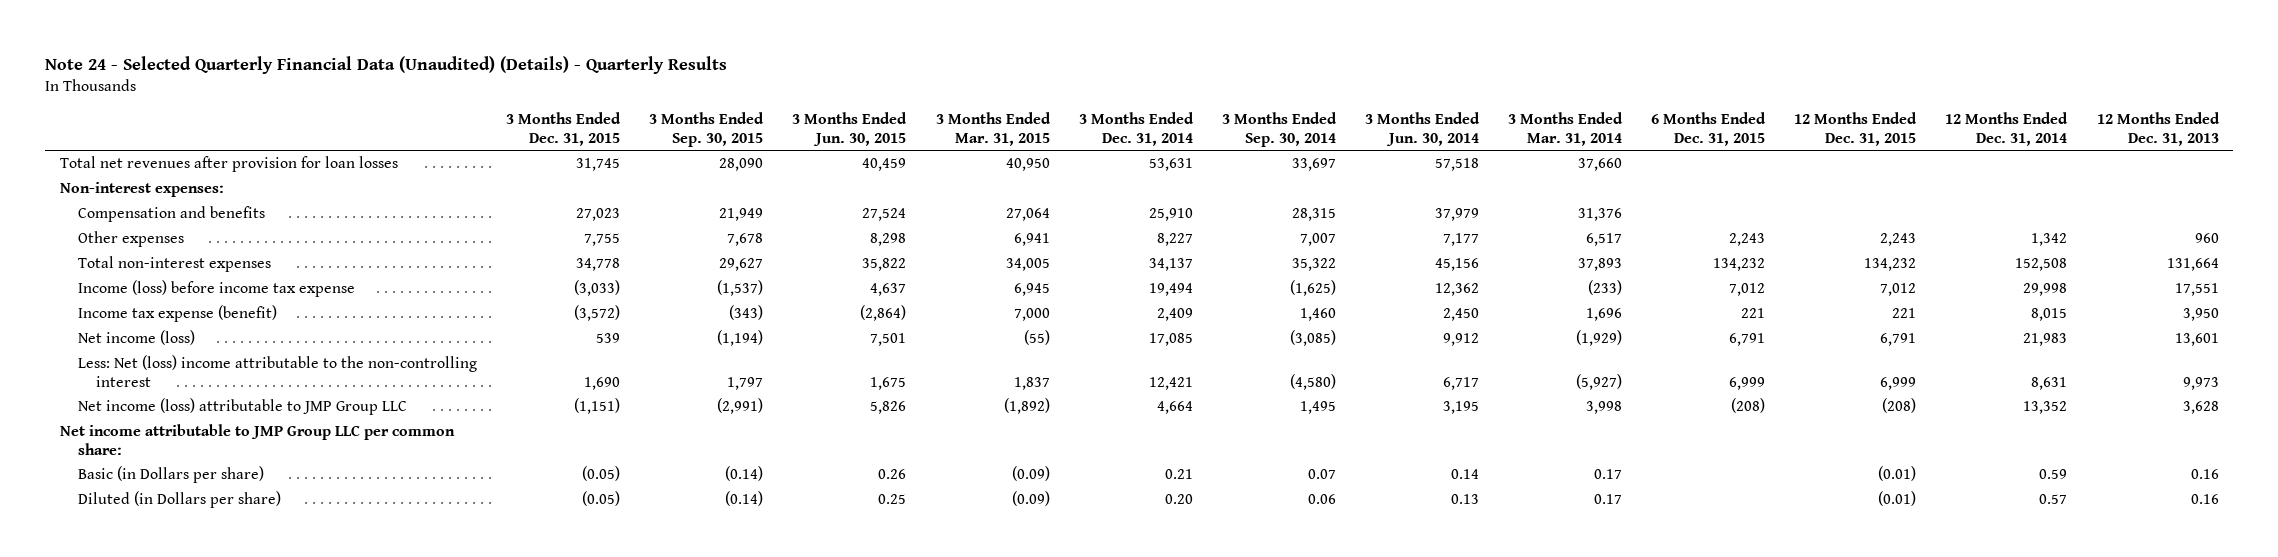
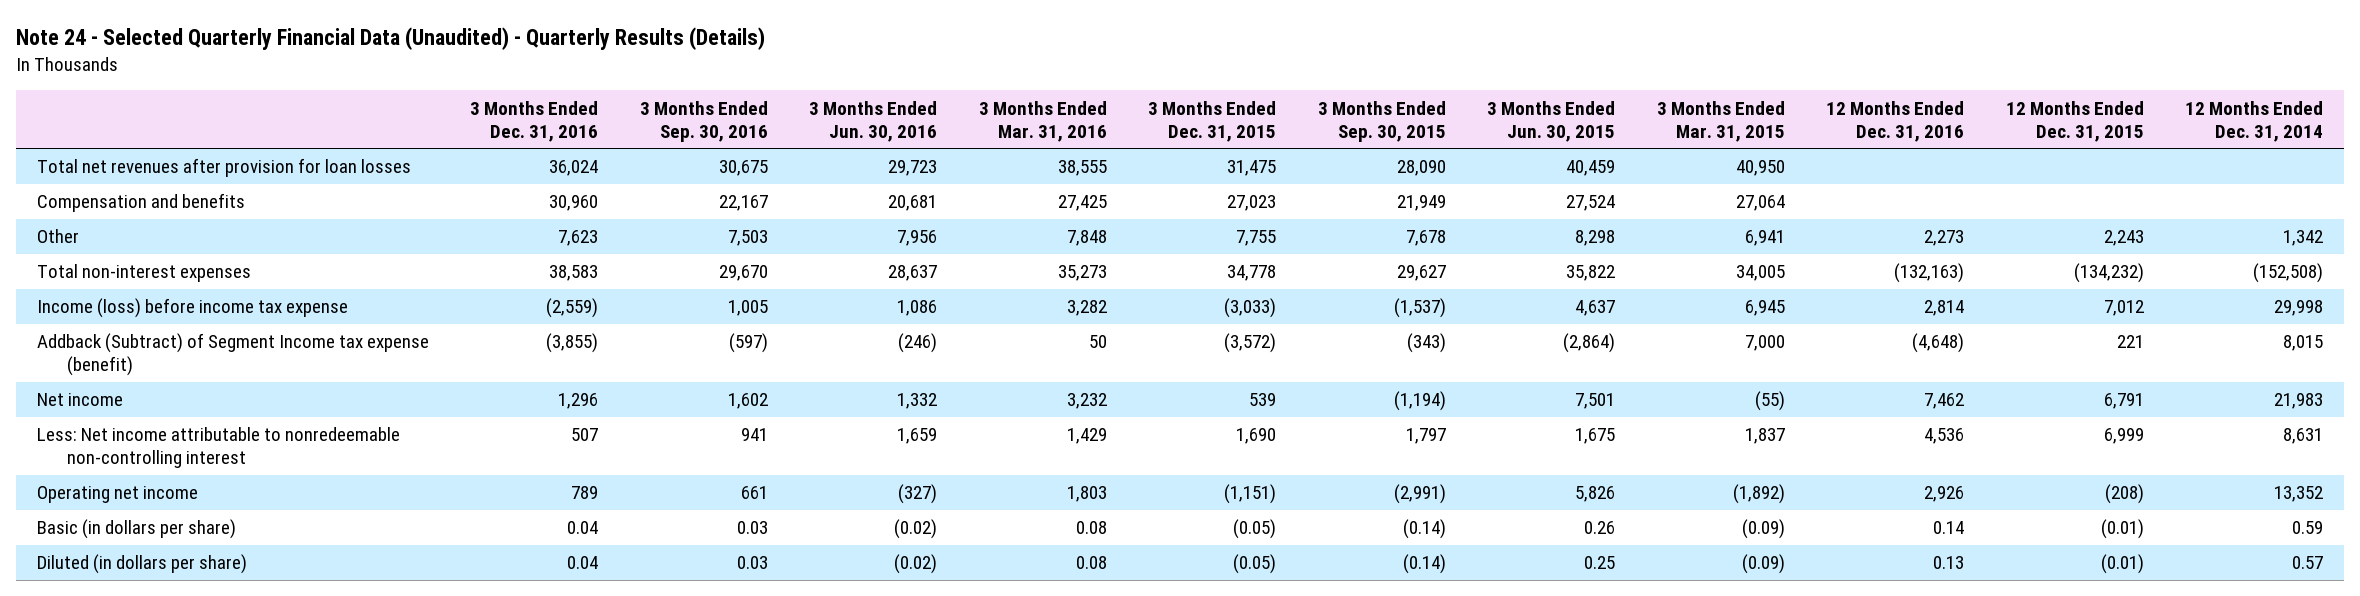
- Note 24 - Selected Quarterly Financial Data (Unaudited) (Details) - Quarterly Results
+ Note 24 - Selected Quarterly Financial Data (Unaudited) - Quarterly Results (Details)
- | 3 Months Ended Dec. 31, 2015 | 3 Months Ended Sep. 30, 2015 | 3 Months Ended Jun. 30, 2015 | 3 Months Ended Mar. 31, 2015 | 3 Months Ended Dec. 31, 2014 | 3 Months Ended Sep. 30, 2014 | 3 Months Ended Jun. 30, 2014 | 3 Months Ended Mar. 31, 2014 | 6 Months Ended Dec. 31, 2015 | 12 Months Ended Dec. 31, 2015 | 12 Months Ended Dec. 31, 2014 | 12 Months Ended Dec. 31, 2013
+ | 3 Months Ended Dec. 31, 2016 | 3 Months Ended Sep. 30, 2016 | 3 Months Ended Jun. 30, 2016 | 3 Months Ended Mar. 31, 2016 | 3 Months Ended Dec. 31, 2015 | 3 Months Ended Sep. 30, 2015 | 3 Months Ended Jun. 30, 2015 | 3 Months Ended Mar. 31, 2015 | 12 Months Ended Dec. 31, 2016 | 12 Months Ended Dec. 31, 2015 | 12 Months Ended Dec. 31, 2014
- Total net revenues after provision for loan losses | 31,745 | 28,090 | 40,459 | 40,950 | 53,631 | 33,697 | 57,518 | 37,660 | | | |
- Non-interest expenses:
+ Total net revenues after provision for loan losses | 36,024 | 30,675 | 29,723 | 38,555 | 31,475 | 28,090 | 40,459 | 40,950 | | |
- Other expenses | 7,755 | 7,678 | 8,298 | 6,941 | 8,227 | 7,007 | 7,177 | 6,517 | 2,243 | 2,243 | 1,342 | 960
- Total non-interest expenses | 34,778 | 29,627 | 35,822 | 34,005 | 34,137 | 35,322 | 45,156 | 37,893 | 134,232 | 134,232 | 152,508 | 131,664
+ Other | 7,623 | 7,503 | 7,956 | 7,848 | 7,755 | 7,678 | 8,298 | 6,941 | 2,273 | 2,243 | 1,342
+ Total non-interest expenses | 38,583 | 29,670 | 28,637 | 35,273 | 34,778 | 29,627 | 35,822 | 34,005 | (132,163) | (134,232) | (152,508)
- Income tax expense (benefit) | (3,572) | (343) | (2,864) | 7,000 | 2,409 | 1,460 | 2,450 | 1,696 | 221 | 221 | 8,015 | 3,950
- Net income (loss) | 539 | (1,194) | 7,501 | (55) | 17,085 | (3,085) | 9,912 | (1,929) | 6,791 | 6,791 | 21,983 | 13,601
- Less: Net (loss) income attributable to the non-controlling interest | 1,690 | 1,797 | 1,675 | 1,837 | 12,421 | (4,580) | 6,717 | (5,927) | 6,999 | 6,999 | 8,631 | 9,973
- Net income (loss) attributable to JMP Group LLC | (1,151) | (2,991) | 5,826 | (1,892) | 4,664 | 1,495 | 3,195 | 3,998 | (208) | (208) | 13,352 | 3,628
- Net income attributable to JMP Group LLC per common share:
- Basic (in Dollars per share) | (0.05) | (0.14) | 0.26 | (0.09) | 0.21 | 0.07 | 0.14 | 0.17 | | (0.01) | 0.59 | 0.16
- Diluted (in Dollars per share) | (0.05) | (0.14) | 0.25 | (0.09) | 0.20 | 0.06 | 0.13 | 0.17 | | (0.01) | 0.57 | 0.16
+ Addback (Subtract) of Segment Income tax expense (benefit) | (3,855) | (597) | (246) | 50 | (3,572) | (343) | (2,864) | 7,000 | (4,648) | 221 | 8,015
+ Net income | 1,296 | 1,602 | 1,332 | 3,232 | 539 | (1,194) | 7,501 | (55) | 7,462 | 6,791 | 21,983
+ Less: Net income attributable to nonredeemable non-controlling interest | 507 | 941 | 1,659 | 1,429 | 1,690 | 1,797 | 1,675 | 1,837 | 4,536 | 6,999 | 8,631
+ Operating net income | 789 | 661 | (327) | 1,803 | (1,151) | (2,991) | 5,826 | (1,892) | 2,926 | (208) | 13,352
+ Basic (in dollars per share) | 0.04 | 0.03 | (0.02) | 0.08 | (0.05) | (0.14) | 0.26 | (0.09) | 0.14 | (0.01) | 0.59
+ Diluted (in dollars per share) | 0.04 | 0.03 | (0.02) | 0.08 | (0.05) | (0.14) | 0.25 | (0.09) | 0.13 | (0.01) | 0.57

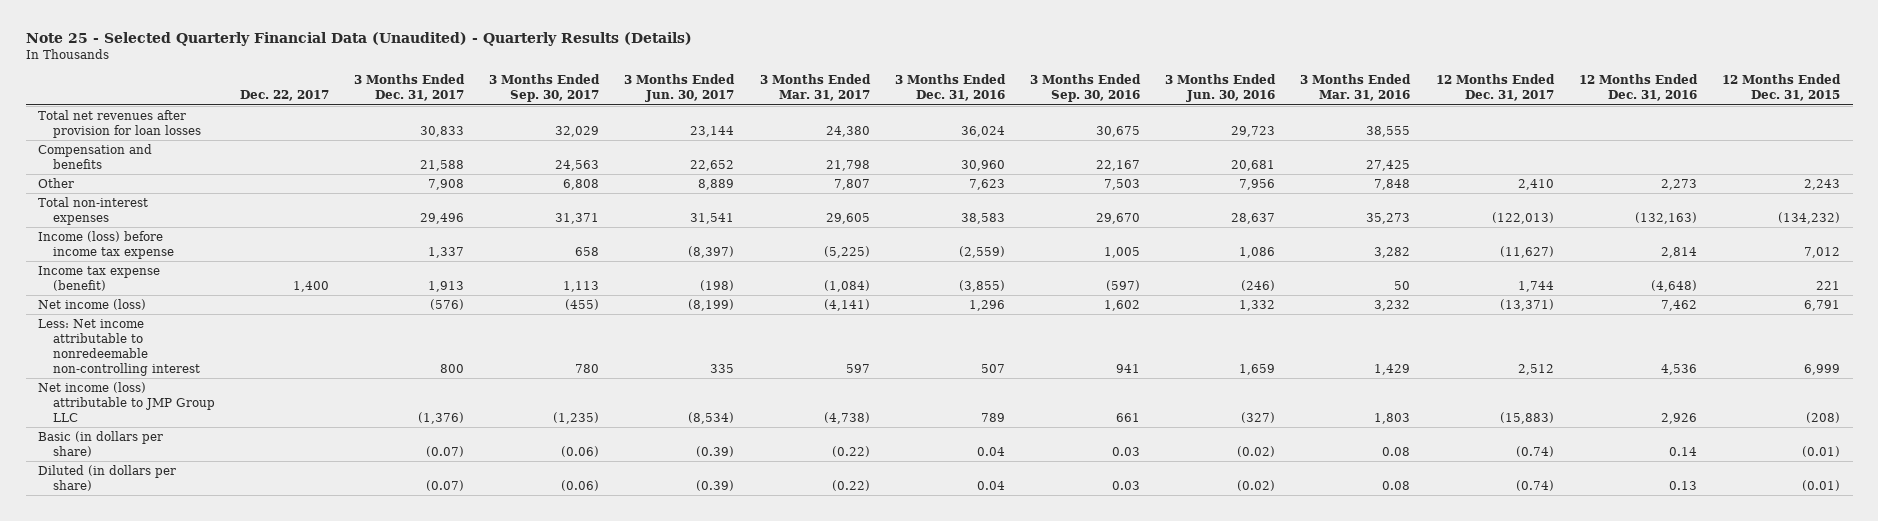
- Note 24 - Selected Quarterly Financial Data (Unaudited) - Quarterly Results (Details)
+ Note 25 - Selected Quarterly Financial Data (Unaudited) - Quarterly Results (Details)
- | 3 Months Ended Dec. 31, 2016 | 3 Months Ended Sep. 30, 2016 | 3 Months Ended Jun. 30, 2016 | 3 Months Ended Mar. 31, 2016 | 3 Months Ended Dec. 31, 2015 | 3 Months Ended Sep. 30, 2015 | 3 Months Ended Jun. 30, 2015 | 3 Months Ended Mar. 31, 2015 | 12 Months Ended Dec. 31, 2016 | 12 Months Ended Dec. 31, 2015 | 12 Months Ended Dec. 31, 2014
+ | Dec. 22, 2017 | 3 Months Ended Dec. 31, 2017 | 3 Months Ended Sep. 30, 2017 | 3 Months Ended Jun. 30, 2017 | 3 Months Ended Mar. 31, 2017 | 3 Months Ended Dec. 31, 2016 | 3 Months Ended Sep. 30, 2016 | 3 Months Ended Jun. 30, 2016 | 3 Months Ended Mar. 31, 2016 | 12 Months Ended Dec. 31, 2017 | 12 Months Ended Dec. 31, 2016 | 12 Months Ended Dec. 31, 2015
- Addback (Subtract) of Segment Income tax expense (benefit) | (3,855) | (597) | (246) | 50 | (3,572) | (343) | (2,864) | 7,000 | (4,648) | 221 | 8,015
- Net income | 1,296 | 1,602 | 1,332 | 3,232 | 539 | (1,194) | 7,501 | (55) | 7,462 | 6,791 | 21,983
+ Income tax expense (benefit) | 1,400 | 1,913 | 1,113 | (198) | (1,084) | (3,855) | (597) | (246) | 50 | 1,744 | (4,648) | 221
+ Net income (loss) | | (576) | (455) | (8,199) | (4,141) | 1,296 | 1,602 | 1,332 | 3,232 | (13,371) | 7,462 | 6,791
- Operating net income | 789 | 661 | (327) | 1,803 | (1,151) | (2,991) | 5,826 | (1,892) | 2,926 | (208) | 13,352
+ Net income (loss) attributable to JMP Group LLC | | (1,376) | (1,235) | (8,534) | (4,738) | 789 | 661 | (327) | 1,803 | (15,883) | 2,926 | (208)

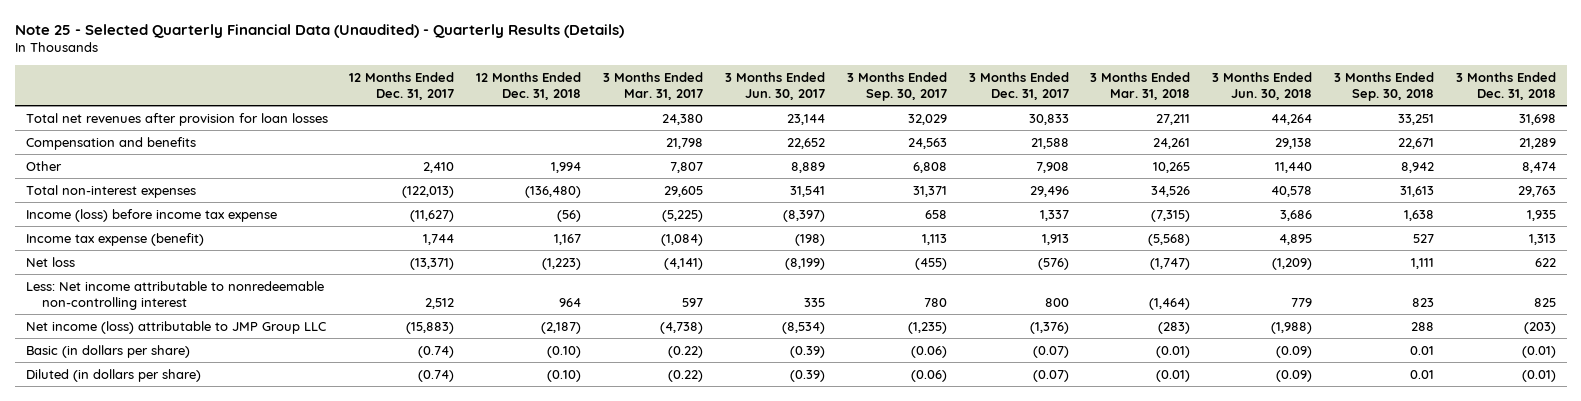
- | Dec. 22, 2017 | 3 Months Ended Dec. 31, 2017 | 3 Months Ended Sep. 30, 2017 | 3 Months Ended Jun. 30, 2017 | 3 Months Ended Mar. 31, 2017 | 3 Months Ended Dec. 31, 2016 | 3 Months Ended Sep. 30, 2016 | 3 Months Ended Jun. 30, 2016 | 3 Months Ended Mar. 31, 2016 | 12 Months Ended Dec. 31, 2017 | 12 Months Ended Dec. 31, 2016 | 12 Months Ended Dec. 31, 2015
+ | 12 Months Ended Dec. 31, 2017 | 12 Months Ended Dec. 31, 2018 | 3 Months Ended Mar. 31, 2017 | 3 Months Ended Jun. 30, 2017 | 3 Months Ended Sep. 30, 2017 | 3 Months Ended Dec. 31, 2017 | 3 Months Ended Mar. 31, 2018 | 3 Months Ended Jun. 30, 2018 | 3 Months Ended Sep. 30, 2018 | 3 Months Ended Dec. 31, 2018
- Net income (loss) | | (576) | (455) | (8,199) | (4,141) | 1,296 | 1,602 | 1,332 | 3,232 | (13,371) | 7,462 | 6,791
+ Net loss | (13,371) | (1,223) | (4,141) | (8,199) | (455) | (576) | (1,747) | (1,209) | 1,111 | 622

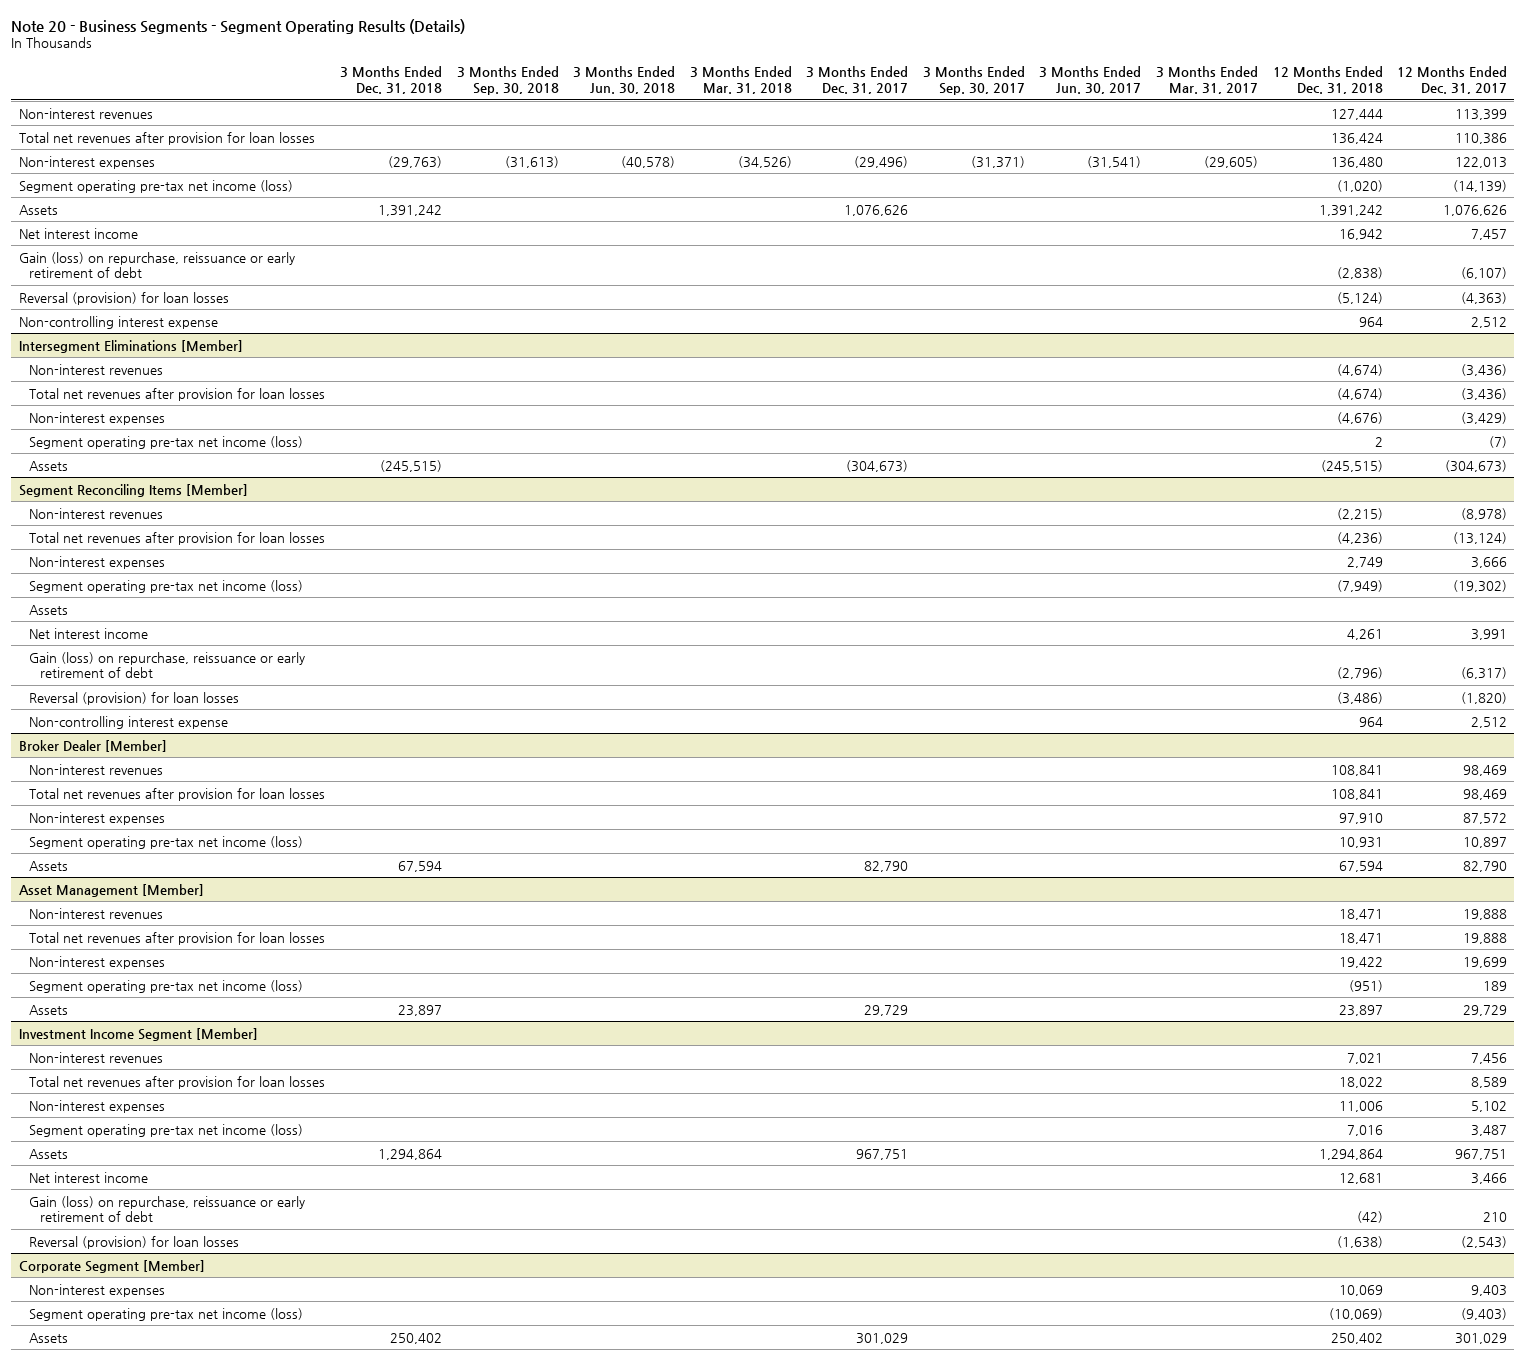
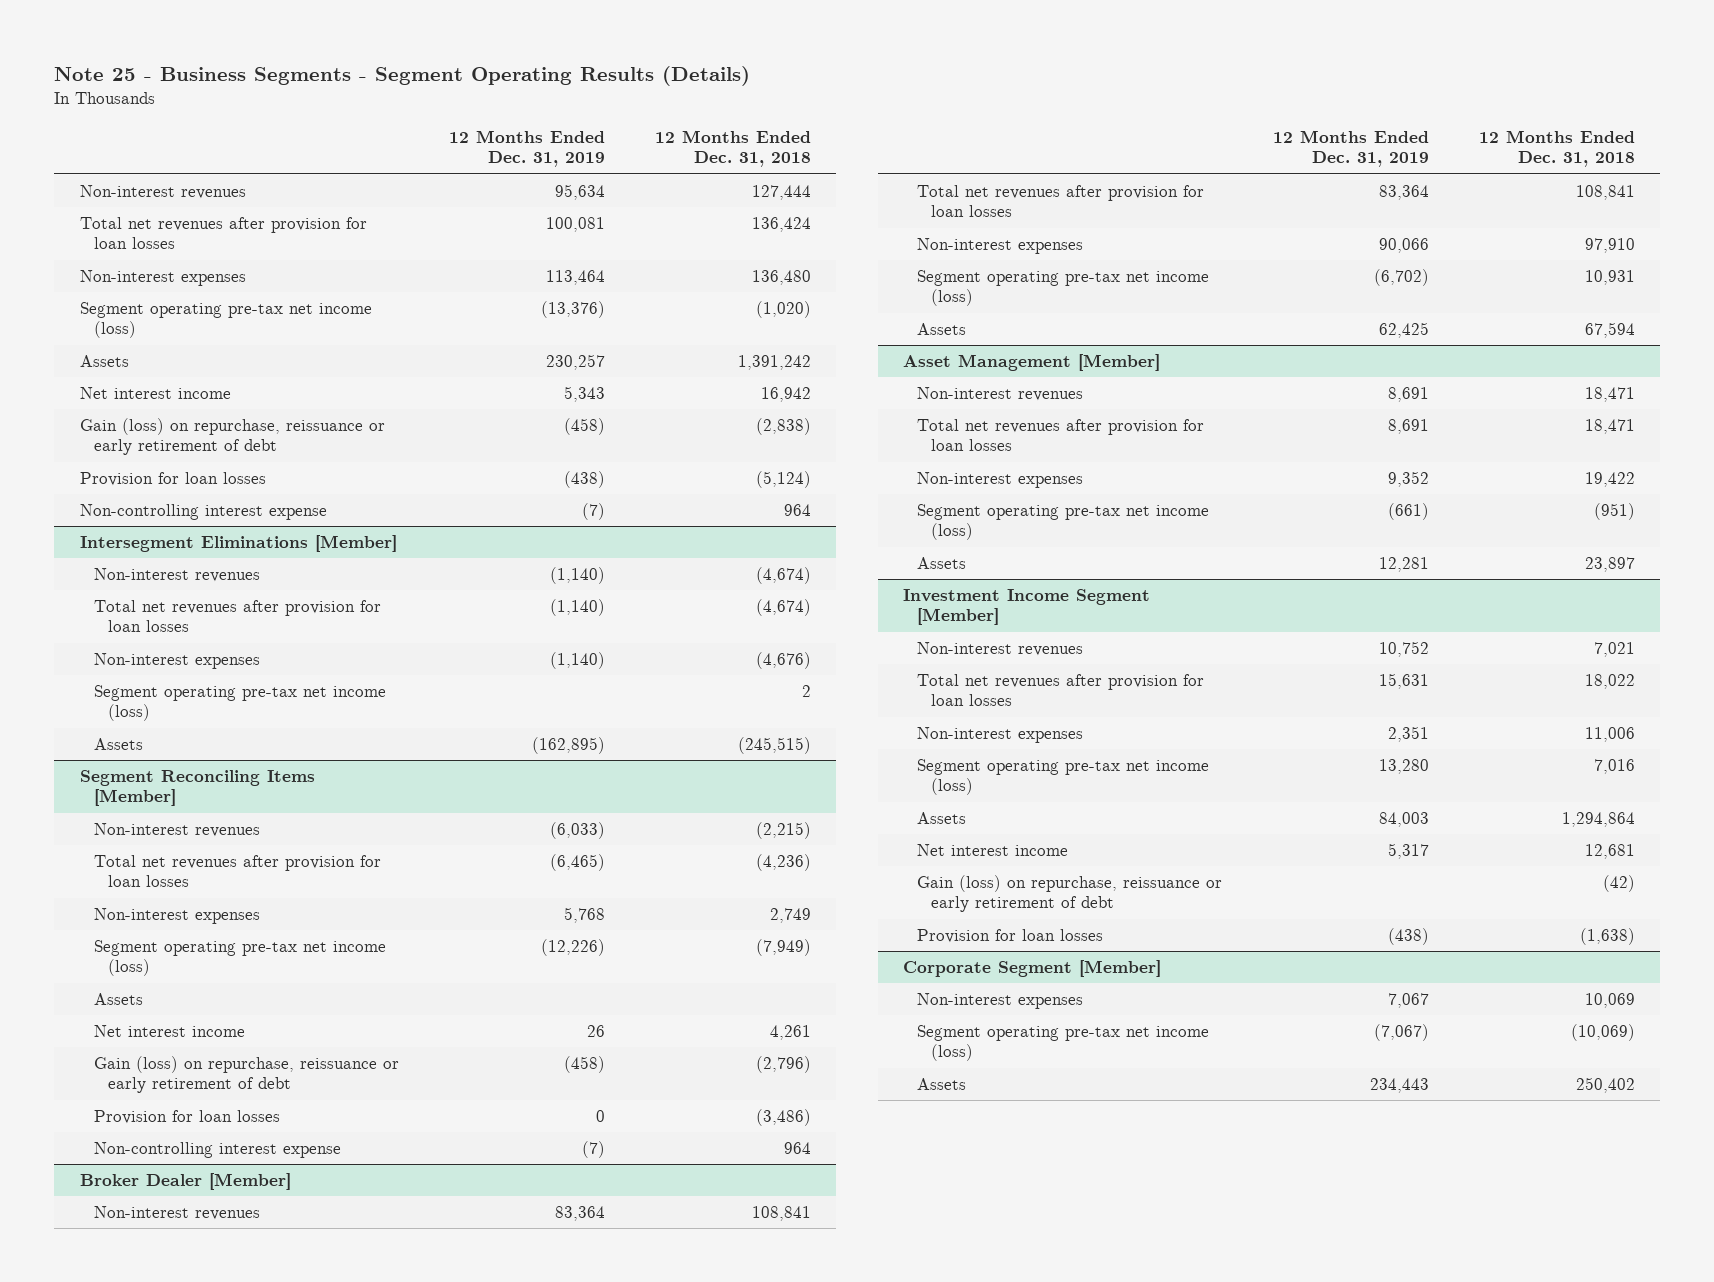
- Note 20 - Business Segments - Segment Operating Results (Details)
+ Note 25 - Business Segments - Segment Operating Results (Details)
- | 3 Months Ended Dec. 31, 2018 | 3 Months Ended Sep. 30, 2018 | 3 Months Ended Jun. 30, 2018 | 3 Months Ended Mar. 31, 2018 | 3 Months Ended Dec. 31, 2017 | 3 Months Ended Sep. 30, 2017 | 3 Months Ended Jun. 30, 2017 | 3 Months Ended Mar. 31, 2017 | 12 Months Ended Dec. 31, 2018 | 12 Months Ended Dec. 31, 2017
+ | 12 Months Ended Dec. 31, 2019 | 12 Months Ended Dec. 31, 2018
- Reversal (provision) for loan losses | | | | | | | | | (5,124) | (4,363)
+ Provision for loan losses | (438) | (5,124)
@ Segment Reconciling Items [Member]
- Reversal (provision) for loan losses | | | | | | | | | (3,486) | (1,820)
+ Provision for loan losses | 0 | (3,486)
@ Investment Income Segment [Member]
- Reversal (provision) for loan losses | | | | | | | | | (1,638) | (2,543)
+ Provision for loan losses | (438) | (1,638)

